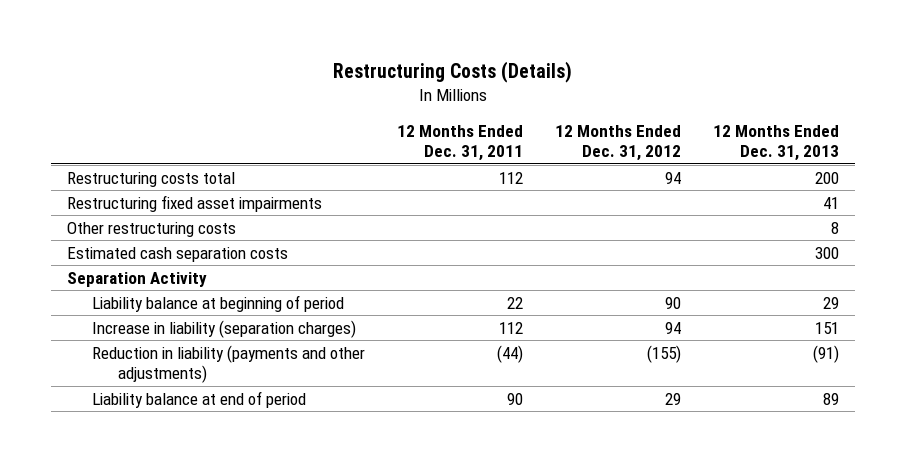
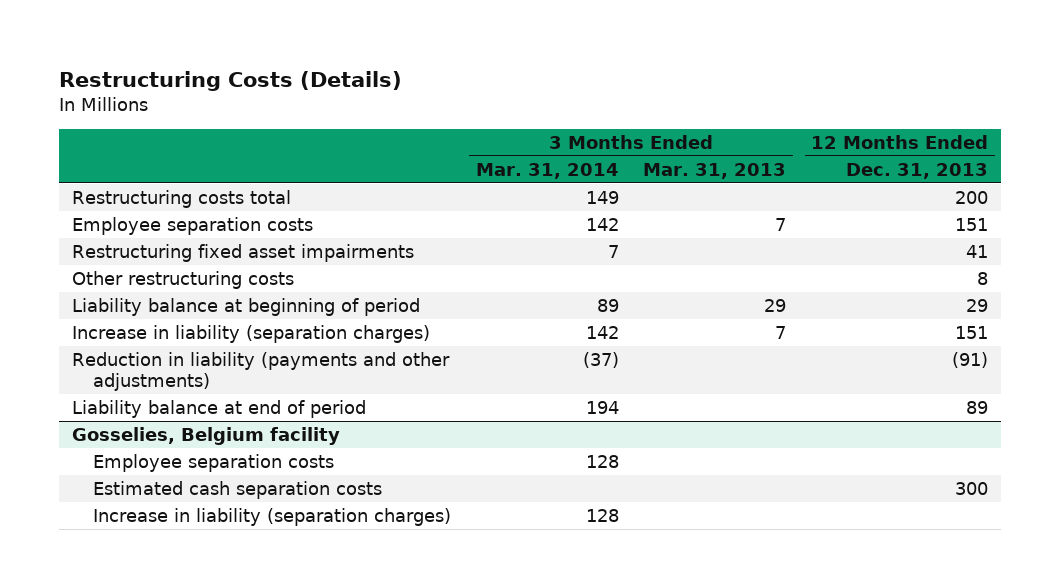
- | 12 Months Ended Dec. 31, 2011 | 12 Months Ended Dec. 31, 2012 | 12 Months Ended Dec. 31, 2013
+ | 3 Months Ended Mar. 31, 2014 | 3 Months Ended Mar. 31, 2013 | 12 Months Ended Dec. 31, 2013
+ Employee separation costs | 142 | 7 | 151
- Estimated cash separation costs | | | 300
- Separation Activity
+ Gosselies, Belgium facility
+ Employee separation costs | 128 | |
+ Estimated cash separation costs | | | 300
+ Increase in liability (separation charges) | 128 | |

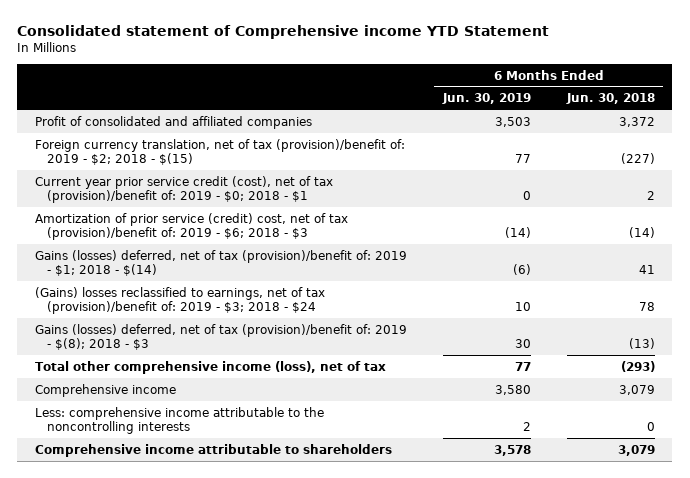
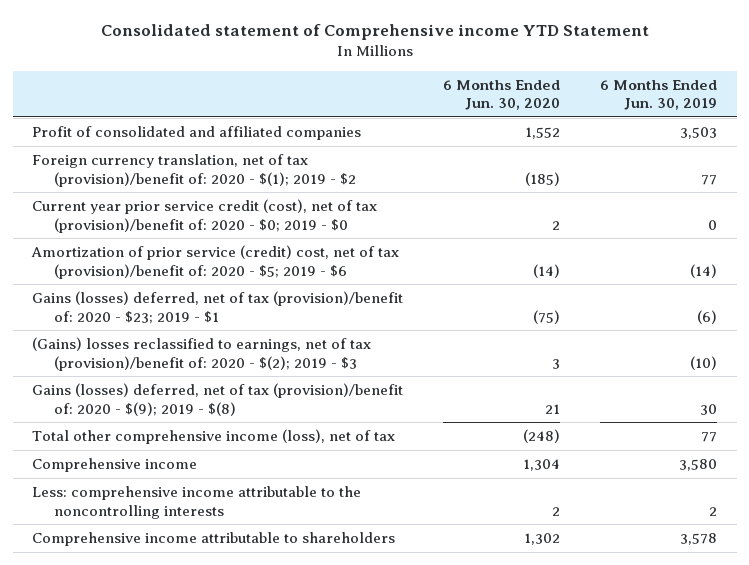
- | 6 Months Ended Jun. 30, 2019 | 6 Months Ended Jun. 30, 2018
+ | 6 Months Ended Jun. 30, 2020 | 6 Months Ended Jun. 30, 2019
- Foreign currency translation, net of tax (provision)/benefit of: 2019 - $2; 2018 - $(15) | 77 | (227)
- Current year prior service credit (cost), net of tax (provision)/benefit of: 2019 - $0; 2018 - $1 | 0 | 2
- Amortization of prior service (credit) cost, net of tax (provision)/benefit of: 2019 - $6; 2018 - $3 | (14) | (14)
- Gains (losses) deferred, net of tax (provision)/benefit of: 2019 - $1; 2018 - $(14) | (6) | 41
- (Gains) losses reclassified to earnings, net of tax (provision)/benefit of: 2019 - $3; 2018 - $24 | 10 | 78
- Gains (losses) deferred, net of tax (provision)/benefit of: 2019 - $(8); 2018 - $3 | 30 | (13)
+ Foreign currency translation, net of tax (provision)/benefit of: 2020 - $(1); 2019 - $2 | (185) | 77
+ Current year prior service credit (cost), net of tax (provision)/benefit of: 2020 - $0; 2019 - $0 | 2 | 0
+ Amortization of prior service (credit) cost, net of tax (provision)/benefit of: 2020 - $5; 2019 - $6 | (14) | (14)
+ Gains (losses) deferred, net of tax (provision)/benefit of: 2020 - $23; 2019 - $1 | (75) | (6)
+ (Gains) losses reclassified to earnings, net of tax (provision)/benefit of: 2020 - $(2); 2019 - $3 | 3 | (10)
+ Gains (losses) deferred, net of tax (provision)/benefit of: 2020 - $(9); 2019 - $(8) | 21 | 30

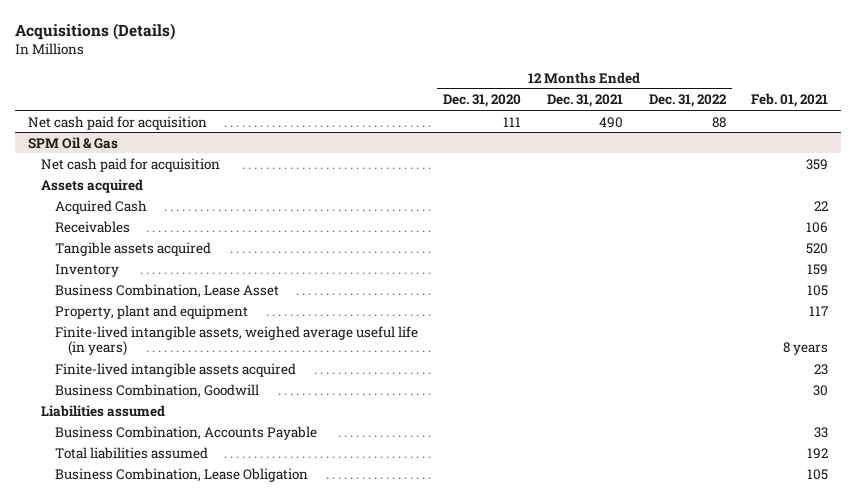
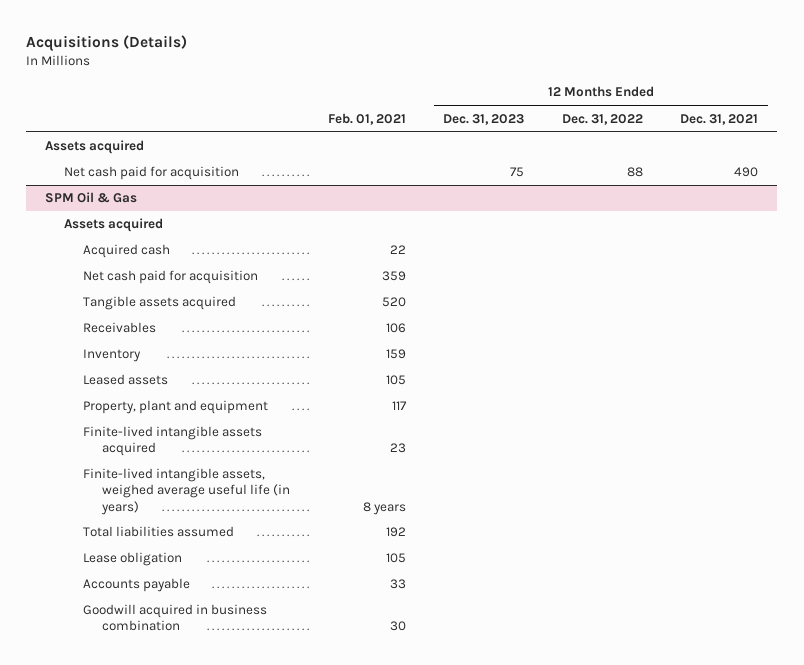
- | 12 Months Ended Dec. 31, 2020 | 12 Months Ended Dec. 31, 2021 | 12 Months Ended Dec. 31, 2022 | Feb. 01, 2021
+ | Feb. 01, 2021 | 12 Months Ended Dec. 31, 2023 | 12 Months Ended Dec. 31, 2022 | 12 Months Ended Dec. 31, 2021
+ Assets acquired
@ SPM Oil & Gas
- Acquired Cash | | | | 22
+ Acquired cash | 22 | | |
moved down: Net cash paid for acquisition | 359 | | |
moved down: Receivables | 106 | | |
- Business Combination, Lease Asset | | | | 105
+ Leased assets | 105 | | |
- Business Combination, Goodwill | | | | 30
- Liabilities assumed
- Business Combination, Accounts Payable | | | | 33
moved down: Finite-lived intangible assets, weighed average useful life (in years) | 8 years | | |
- Business Combination, Lease Obligation | | | | 105
+ Lease obligation | 105 | | |
+ Accounts payable | 33 | | |
+ Goodwill acquired in business combination | 30 | | |

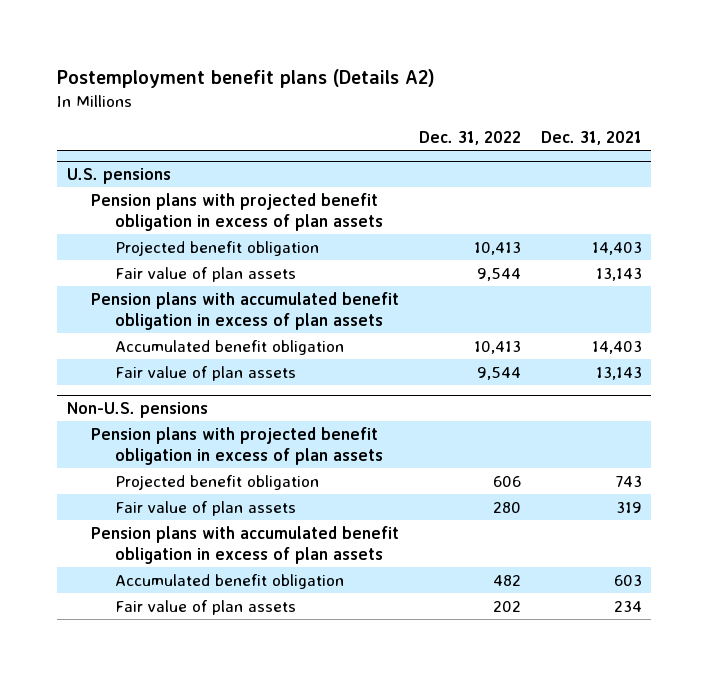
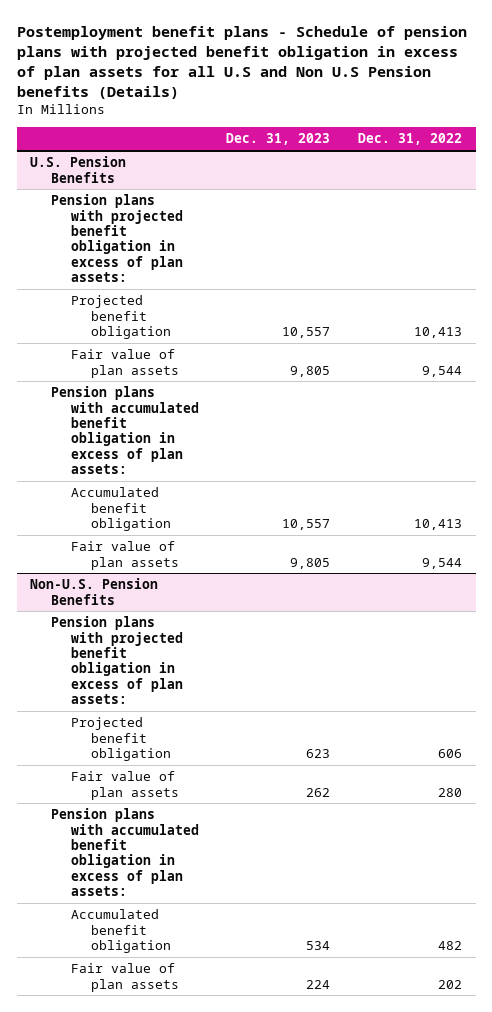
- Postemployment benefit plans (Details A2)
+ Postemployment benefit plans - Schedule of pension plans with projected benefit obligation in excess of plan assets for all U.S and Non U.S Pension benefits (Details)
- | Dec. 31, 2022 | Dec. 31, 2021
+ | Dec. 31, 2023 | Dec. 31, 2022
- U.S. pensions
- Pension plans with projected benefit obligation in excess of plan assets
+ U.S. Pension Benefits
+ Pension plans with projected benefit obligation in excess of plan assets:
- Pension plans with accumulated benefit obligation in excess of plan assets
+ Pension plans with accumulated benefit obligation in excess of plan assets:
- Non-U.S. pensions
- Pension plans with projected benefit obligation in excess of plan assets
+ Non-U.S. Pension Benefits
+ Pension plans with projected benefit obligation in excess of plan assets:
- Pension plans with accumulated benefit obligation in excess of plan assets
+ Pension plans with accumulated benefit obligation in excess of plan assets:

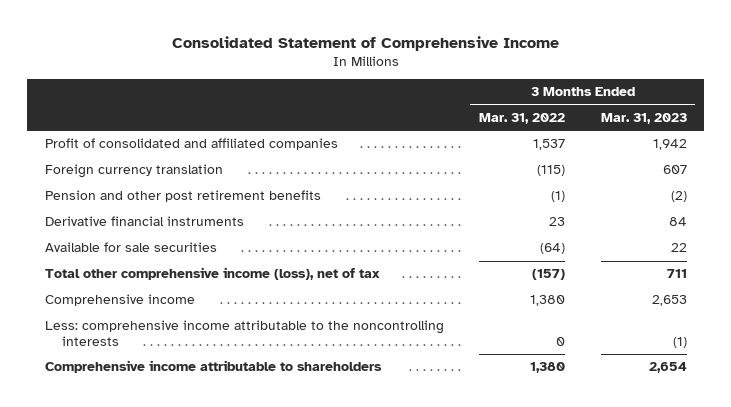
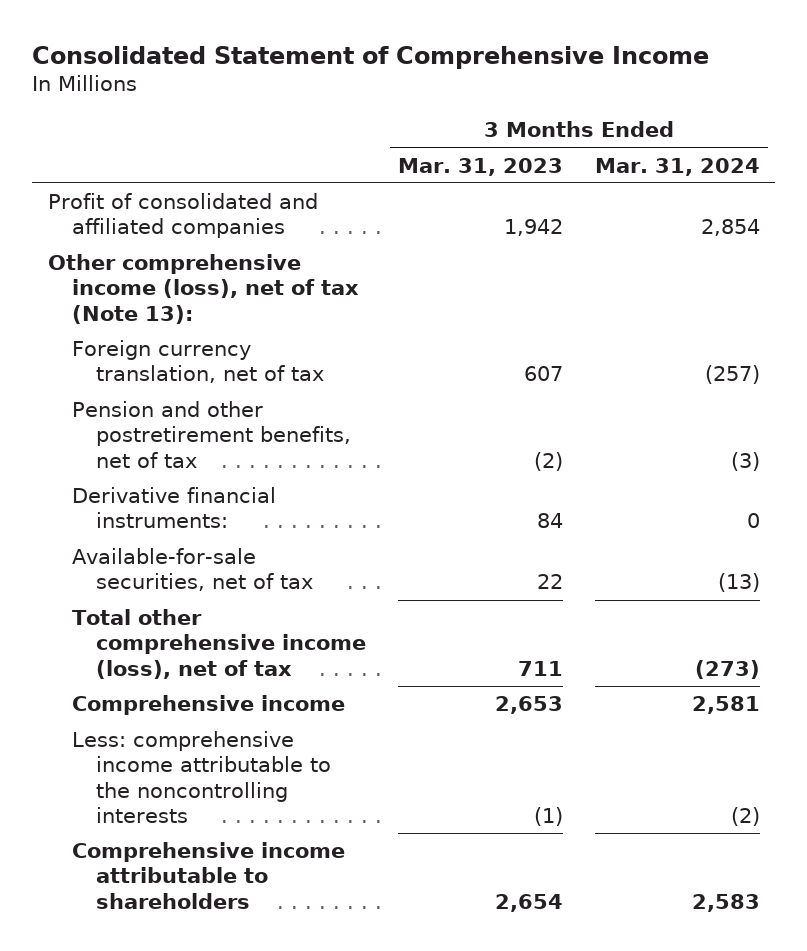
- | 3 Months Ended Mar. 31, 2022 | 3 Months Ended Mar. 31, 2023
+ | 3 Months Ended Mar. 31, 2023 | 3 Months Ended Mar. 31, 2024
- Foreign currency translation | (115) | 607
- Pension and other post retirement benefits | (1) | (2)
- Derivative financial instruments | 23 | 84
- Available for sale securities | (64) | 22
+ Other comprehensive income (loss), net of tax (Note 13):
+ Foreign currency translation, net of tax | 607 | (257)
+ Pension and other postretirement benefits, net of tax | (2) | (3)
+ Derivative financial instruments: | 84 | 0
+ Available-for-sale securities, net of tax | 22 | (13)

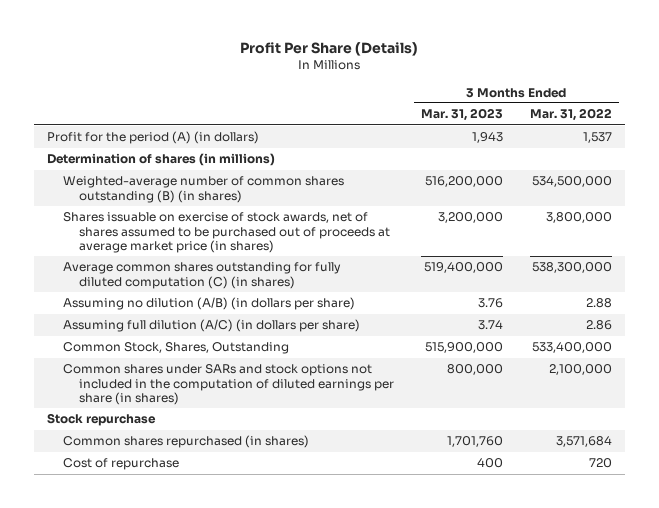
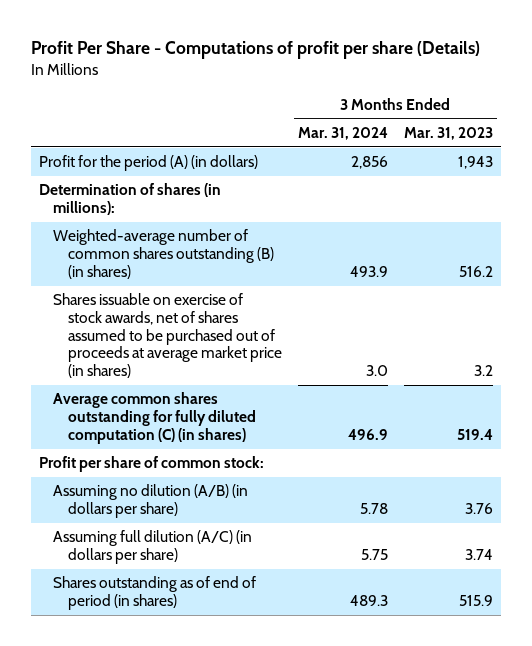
- Profit Per Share (Details)
+ Profit Per Share - Computations of profit per share (Details)
- | 3 Months Ended Mar. 31, 2023 | 3 Months Ended Mar. 31, 2022
+ | 3 Months Ended Mar. 31, 2024 | 3 Months Ended Mar. 31, 2023
- Determination of shares (in millions)
- Weighted-average number of common shares outstanding (B) (in shares) | 516,200,000 | 534,500,000
- Shares issuable on exercise of stock awards, net of shares assumed to be purchased out of proceeds at average market price (in shares) | 3,200,000 | 3,800,000
- Average common shares outstanding for fully diluted computation (C) (in shares) | 519,400,000 | 538,300,000
+ Determination of shares (in millions):
+ Weighted-average number of common shares outstanding (B) (in shares) | 493.9 | 516.2
+ Shares issuable on exercise of stock awards, net of shares assumed to be purchased out of proceeds at average market price (in shares) | 3.0 | 3.2
+ Average common shares outstanding for fully diluted computation (C) (in shares) | 496.9 | 519.4
+ Profit per share of common stock:
- Common Stock, Shares, Outstanding | 515,900,000 | 533,400,000
- Common shares under SARs and stock options not included in the computation of diluted earnings per share (in shares) | 800,000 | 2,100,000
- Stock repurchase
- Common shares repurchased (in shares) | 1,701,760 | 3,571,684
- Cost of repurchase | 400 | 720
+ Shares outstanding as of end of period (in shares) | 489.3 | 515.9

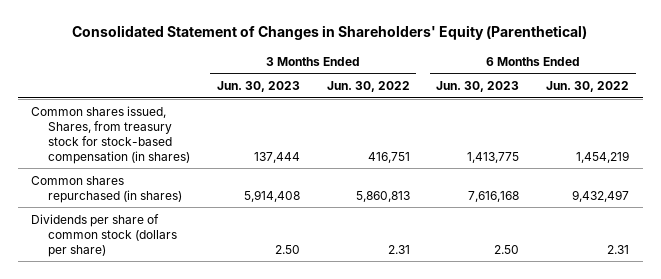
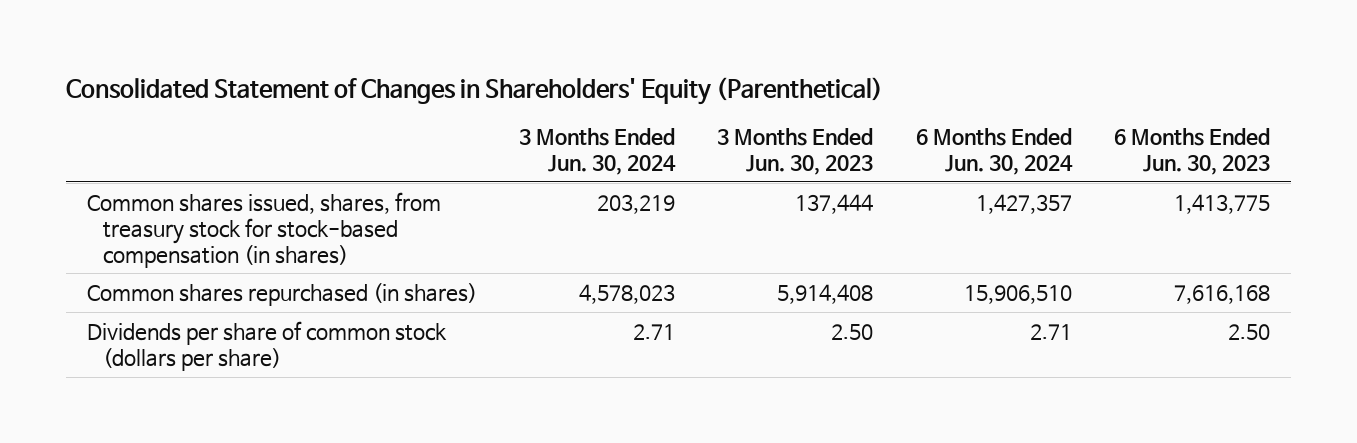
- | 3 Months Ended Jun. 30, 2023 | 3 Months Ended Jun. 30, 2022 | 6 Months Ended Jun. 30, 2023 | 6 Months Ended Jun. 30, 2022
+ | 3 Months Ended Jun. 30, 2024 | 3 Months Ended Jun. 30, 2023 | 6 Months Ended Jun. 30, 2024 | 6 Months Ended Jun. 30, 2023
- Common shares issued, Shares, from treasury stock for stock-based compensation (in shares) | 137,444 | 416,751 | 1,413,775 | 1,454,219
+ Common shares issued, shares, from treasury stock for stock-based compensation (in shares) | 203,219 | 137,444 | 1,427,357 | 1,413,775

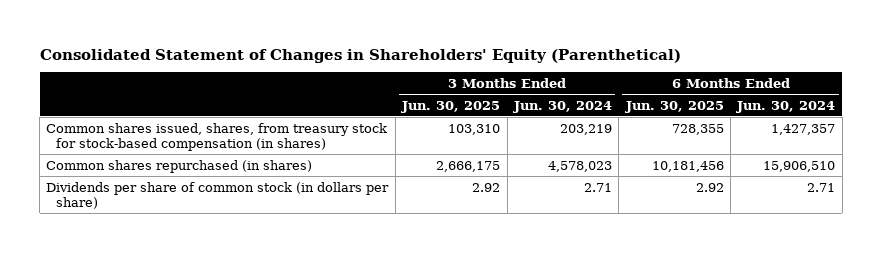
- | 3 Months Ended Jun. 30, 2024 | 3 Months Ended Jun. 30, 2023 | 6 Months Ended Jun. 30, 2024 | 6 Months Ended Jun. 30, 2023
+ | 3 Months Ended Jun. 30, 2025 | 3 Months Ended Jun. 30, 2024 | 6 Months Ended Jun. 30, 2025 | 6 Months Ended Jun. 30, 2024
- Dividends per share of common stock (dollars per share) | 2.71 | 2.50 | 2.71 | 2.50
+ Dividends per share of common stock (in dollars per share) | 2.92 | 2.71 | 2.92 | 2.71

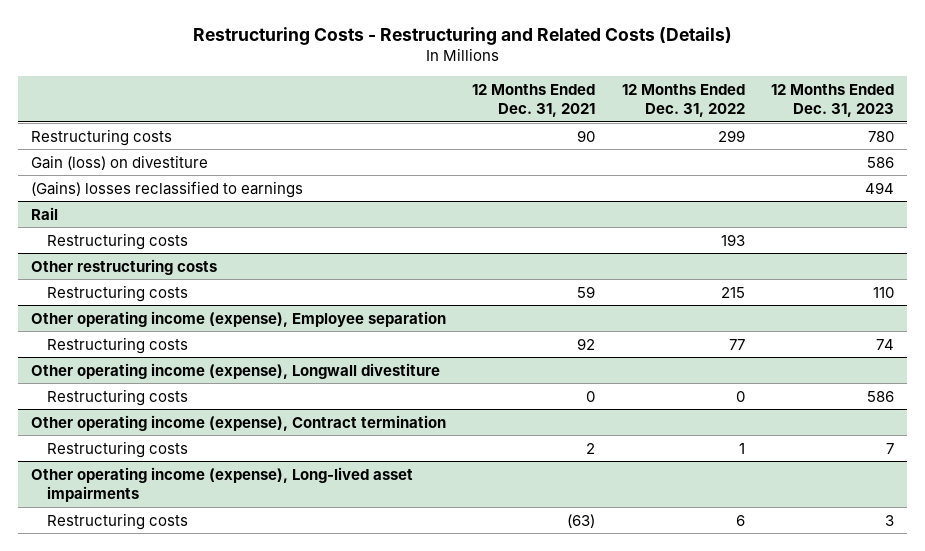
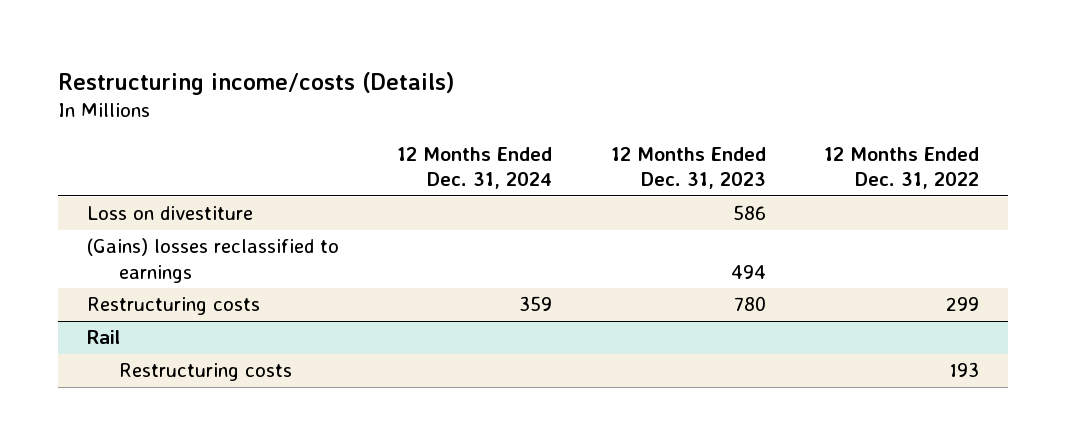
- Restructuring Costs - Restructuring and Related Costs (Details)
+ Restructuring income/costs (Details)
- | 12 Months Ended Dec. 31, 2021 | 12 Months Ended Dec. 31, 2022 | 12 Months Ended Dec. 31, 2023
+ | 12 Months Ended Dec. 31, 2024 | 12 Months Ended Dec. 31, 2023 | 12 Months Ended Dec. 31, 2022
- Gain (loss) on divestiture | | | 586
+ Loss on divestiture | | 586 |
moved down: Restructuring costs | 359 | 780 | 299
- Other restructuring costs
- Restructuring costs | 59 | 215 | 110
- Other operating income (expense), Employee separation
- Restructuring costs | 92 | 77 | 74
- Other operating income (expense), Longwall divestiture
- Restructuring costs | 0 | 0 | 586
- Other operating income (expense), Contract termination
- Restructuring costs | 2 | 1 | 7
- Other operating income (expense), Long-lived asset impairments
- Restructuring costs | (63) | 6 | 3

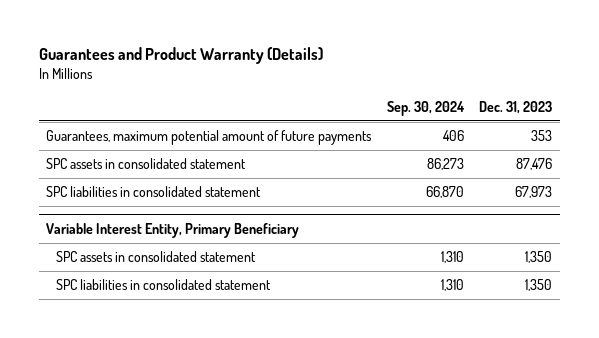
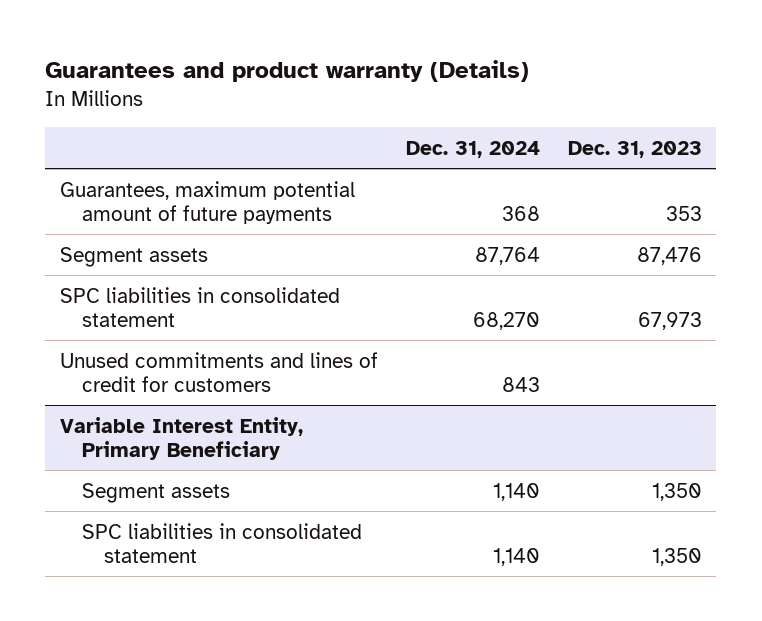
- Guarantees and Product Warranty (Details)
+ Guarantees and product warranty (Details)
- | Sep. 30, 2024 | Dec. 31, 2023
+ | Dec. 31, 2024 | Dec. 31, 2023
- SPC assets in consolidated statement | 86,273 | 87,476
+ Segment assets | 87,764 | 87,476
+ Unused commitments and lines of credit for customers | 843 |
@ Variable Interest Entity, Primary Beneficiary
- SPC assets in consolidated statement | 1,310 | 1,350
+ Segment assets | 1,140 | 1,350

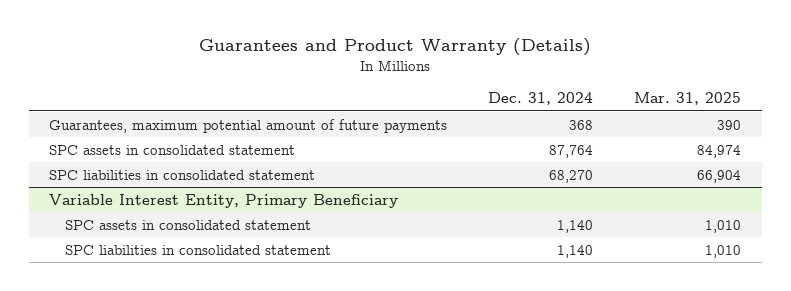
- Guarantees and product warranty (Details)
+ Guarantees and Product Warranty (Details)
- | Dec. 31, 2024 | Dec. 31, 2023
+ | Dec. 31, 2024 | Mar. 31, 2025
- Segment assets | 87,764 | 87,476
+ SPC assets in consolidated statement | 87,764 | 84,974
- Unused commitments and lines of credit for customers | 843 |
@ Variable Interest Entity, Primary Beneficiary
- Segment assets | 1,140 | 1,350
+ SPC assets in consolidated statement | 1,140 | 1,010

